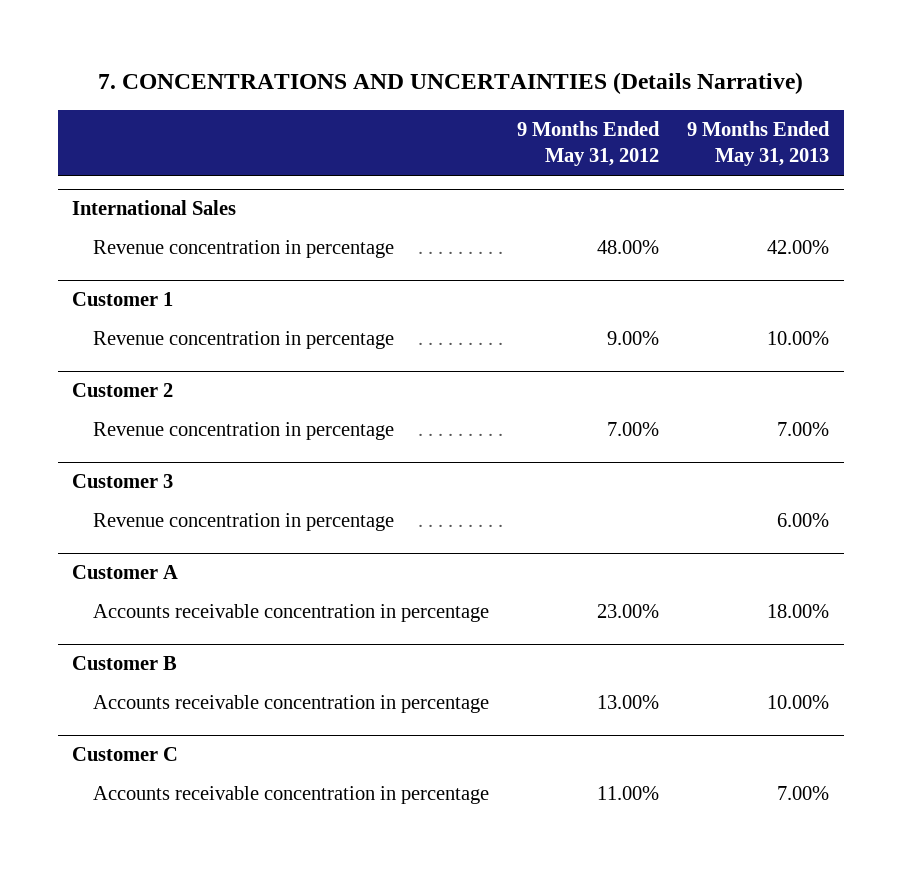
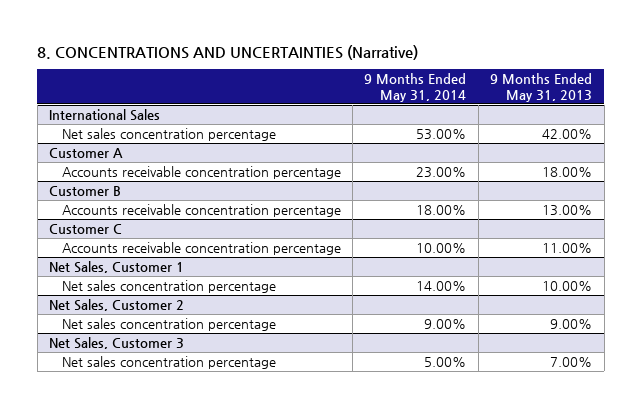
- 7. CONCENTRATIONS AND UNCERTAINTIES (Details Narrative)
+ 8. CONCENTRATIONS AND UNCERTAINTIES (Narrative)
- | 9 Months Ended May 31, 2012 | 9 Months Ended May 31, 2013
+ | 9 Months Ended May 31, 2014 | 9 Months Ended May 31, 2013
@ International Sales
- Revenue concentration in percentage | 48.00% | 42.00%
- Customer 1
- Revenue concentration in percentage | 9.00% | 10.00%
- Customer 2
- Revenue concentration in percentage | 7.00% | 7.00%
- Customer 3
- Revenue concentration in percentage | | 6.00%
@ International Sales
+ Net sales concentration percentage | 53.00% | 42.00%
@ Customer A
- Accounts receivable concentration in percentage | 23.00% | 18.00%
+ Accounts receivable concentration percentage | 23.00% | 18.00%
@ Customer B
- Accounts receivable concentration in percentage | 13.00% | 10.00%
+ Accounts receivable concentration percentage | 18.00% | 13.00%
@ Customer C
- Accounts receivable concentration in percentage | 11.00% | 7.00%
+ Accounts receivable concentration percentage | 10.00% | 11.00%
+ Net Sales, Customer 1
+ Net sales concentration percentage | 14.00% | 10.00%
+ Net Sales, Customer 2
+ Net sales concentration percentage | 9.00% | 9.00%
+ Net Sales, Customer 3
+ Net sales concentration percentage | 5.00% | 7.00%

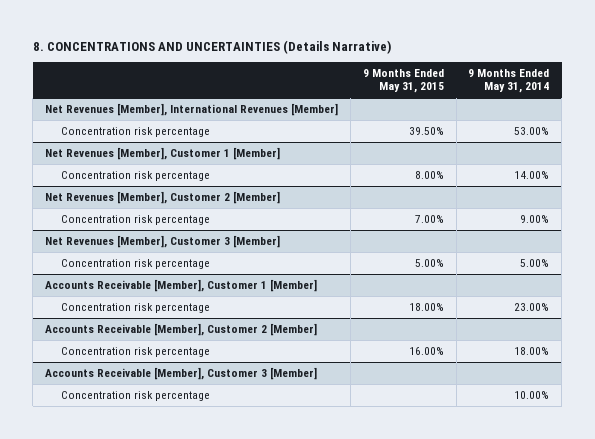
- 8. CONCENTRATIONS AND UNCERTAINTIES (Narrative)
+ 8. CONCENTRATIONS AND UNCERTAINTIES (Details Narrative)
- | 9 Months Ended May 31, 2014 | 9 Months Ended May 31, 2013
+ | 9 Months Ended May 31, 2015 | 9 Months Ended May 31, 2014
- International Sales
- Net sales concentration percentage | 53.00% | 42.00%
- Customer A
- Accounts receivable concentration percentage | 23.00% | 18.00%
- Customer B
- Accounts receivable concentration percentage | 18.00% | 13.00%
- Customer C
- Accounts receivable concentration percentage | 10.00% | 11.00%
- Net Sales, Customer 1
- Net sales concentration percentage | 14.00% | 10.00%
- Net Sales, Customer 2
- Net sales concentration percentage | 9.00% | 9.00%
- Net Sales, Customer 3
- Net sales concentration percentage | 5.00% | 7.00%
+ Net Revenues [Member], International Revenues [Member]
+ Concentration risk percentage | 39.50% | 53.00%
+ Net Revenues [Member], Customer 1 [Member]
+ Concentration risk percentage | 8.00% | 14.00%
+ Net Revenues [Member], Customer 2 [Member]
+ Concentration risk percentage | 7.00% | 9.00%
+ Net Revenues [Member], Customer 3 [Member]
+ Concentration risk percentage | 5.00% | 5.00%
+ Accounts Receivable [Member], Customer 1 [Member]
+ Concentration risk percentage | 18.00% | 23.00%
+ Accounts Receivable [Member], Customer 2 [Member]
+ Concentration risk percentage | 16.00% | 18.00%
+ Accounts Receivable [Member], Customer 3 [Member]
+ Concentration risk percentage | | 10.00%

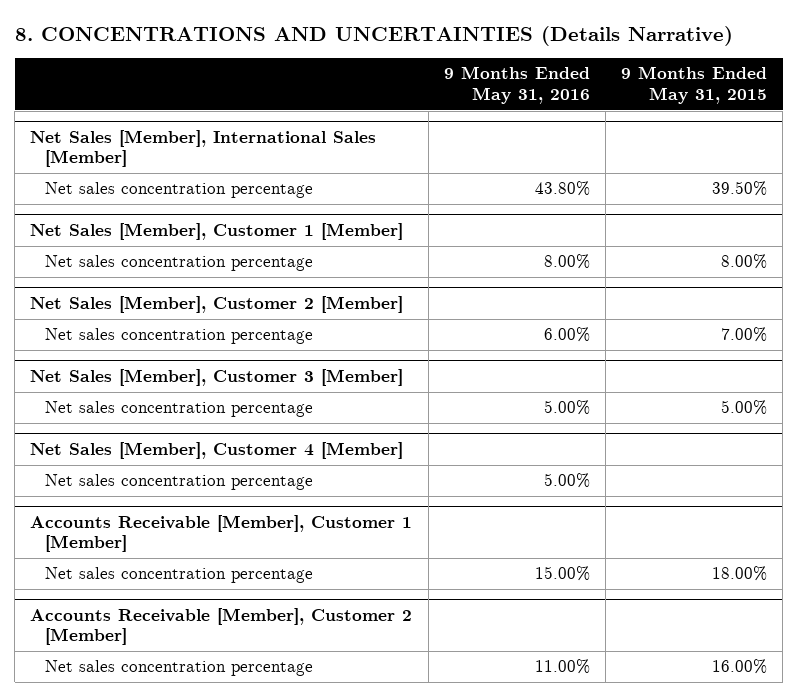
- | 9 Months Ended May 31, 2015 | 9 Months Ended May 31, 2014
+ | 9 Months Ended May 31, 2016 | 9 Months Ended May 31, 2015
- Net Revenues [Member], International Revenues [Member]
- Concentration risk percentage | 39.50% | 53.00%
- Net Revenues [Member], Customer 1 [Member]
- Concentration risk percentage | 8.00% | 14.00%
- Net Revenues [Member], Customer 2 [Member]
- Concentration risk percentage | 7.00% | 9.00%
- Net Revenues [Member], Customer 3 [Member]
- Concentration risk percentage | 5.00% | 5.00%
+ Net Sales [Member], International Sales [Member]
+ Net sales concentration percentage | 43.80% | 39.50%
+ Net Sales [Member], Customer 1 [Member]
+ Net sales concentration percentage | 8.00% | 8.00%
+ Net Sales [Member], Customer 2 [Member]
+ Net sales concentration percentage | 6.00% | 7.00%
+ Net Sales [Member], Customer 3 [Member]
+ Net sales concentration percentage | 5.00% | 5.00%
+ Net Sales [Member], Customer 4 [Member]
+ Net sales concentration percentage | 5.00% |
@ Accounts Receivable [Member], Customer 1 [Member]
- Concentration risk percentage | 18.00% | 23.00%
+ Net sales concentration percentage | 15.00% | 18.00%
@ Accounts Receivable [Member], Customer 2 [Member]
- Concentration risk percentage | 16.00% | 18.00%
- Accounts Receivable [Member], Customer 3 [Member]
- Concentration risk percentage | | 10.00%
@ Accounts Receivable [Member], Customer 2 [Member]
+ Net sales concentration percentage | 11.00% | 16.00%

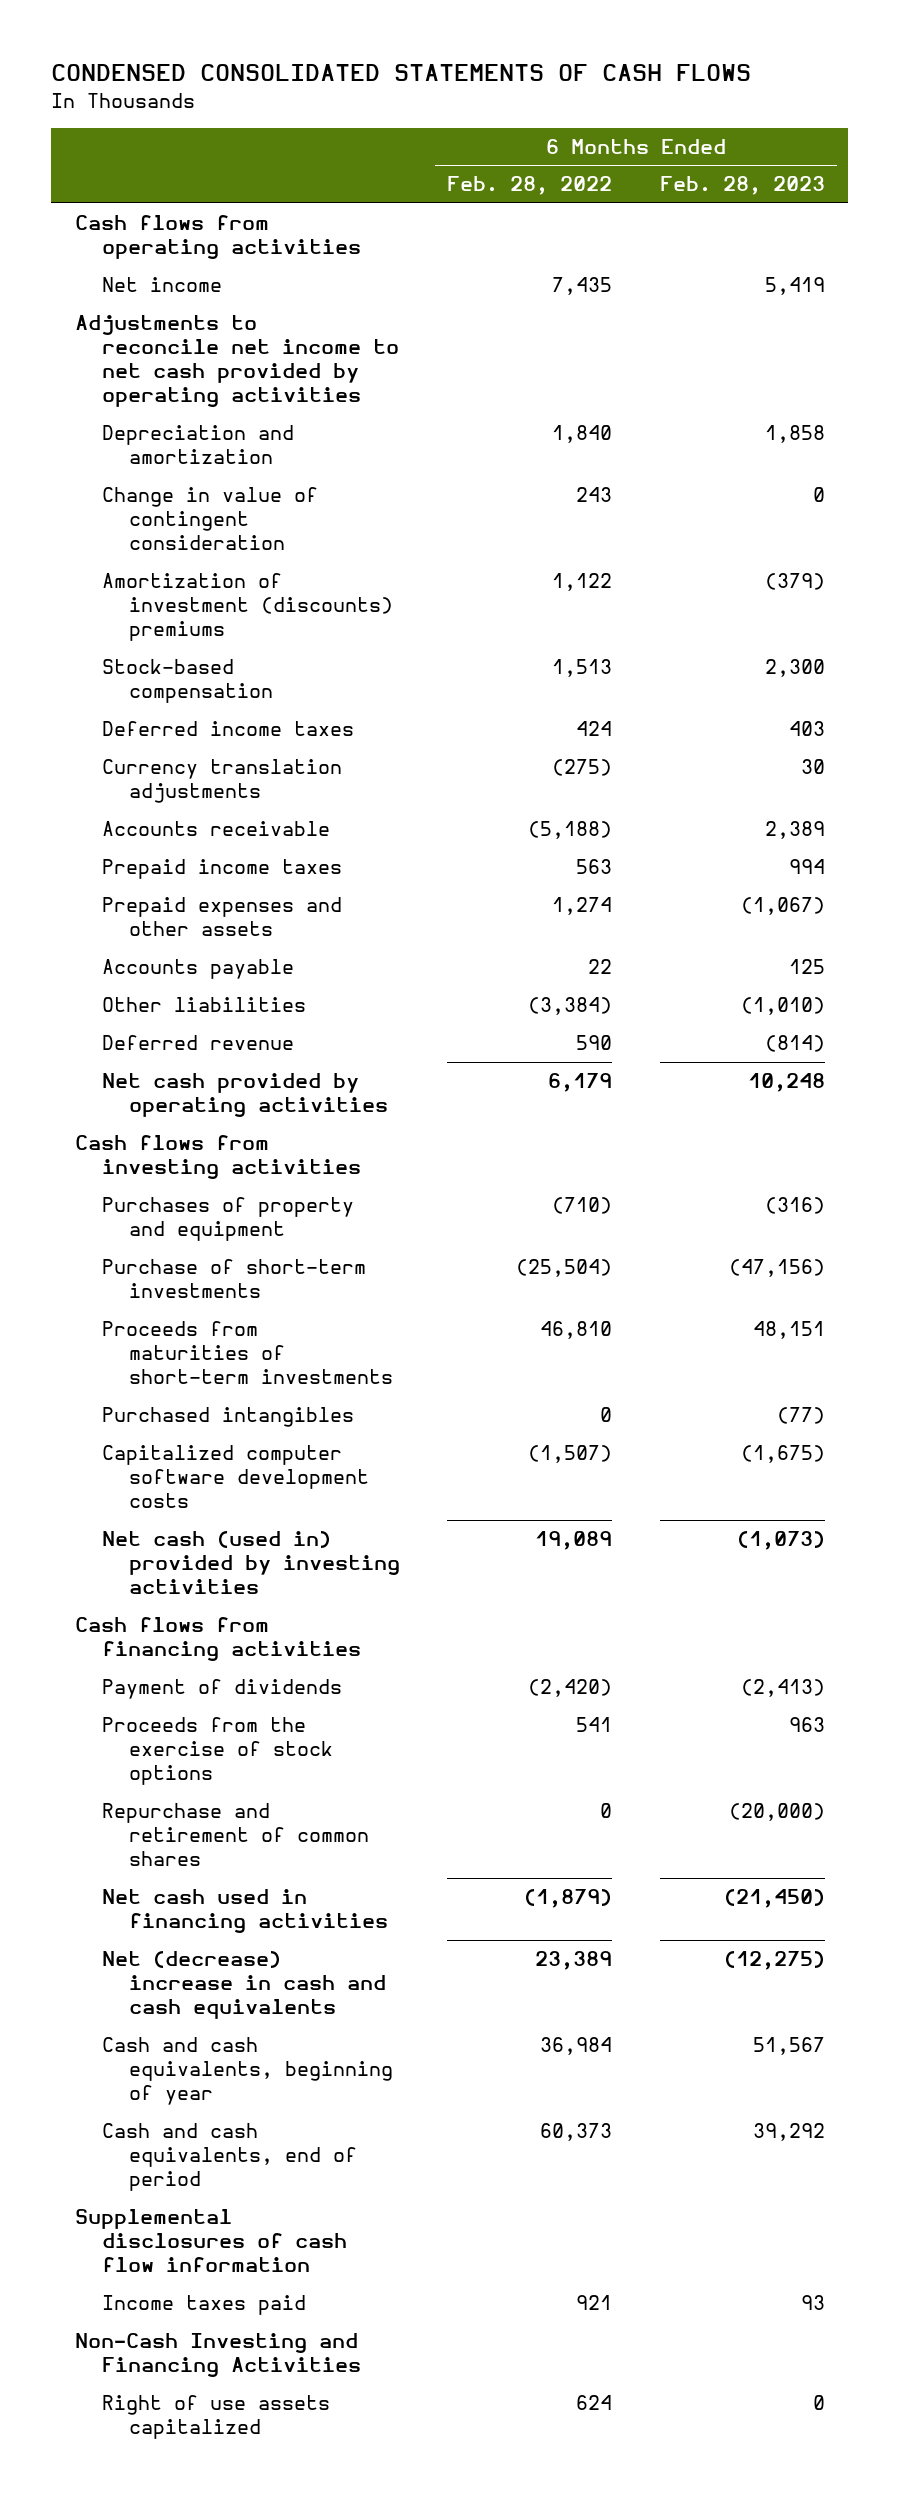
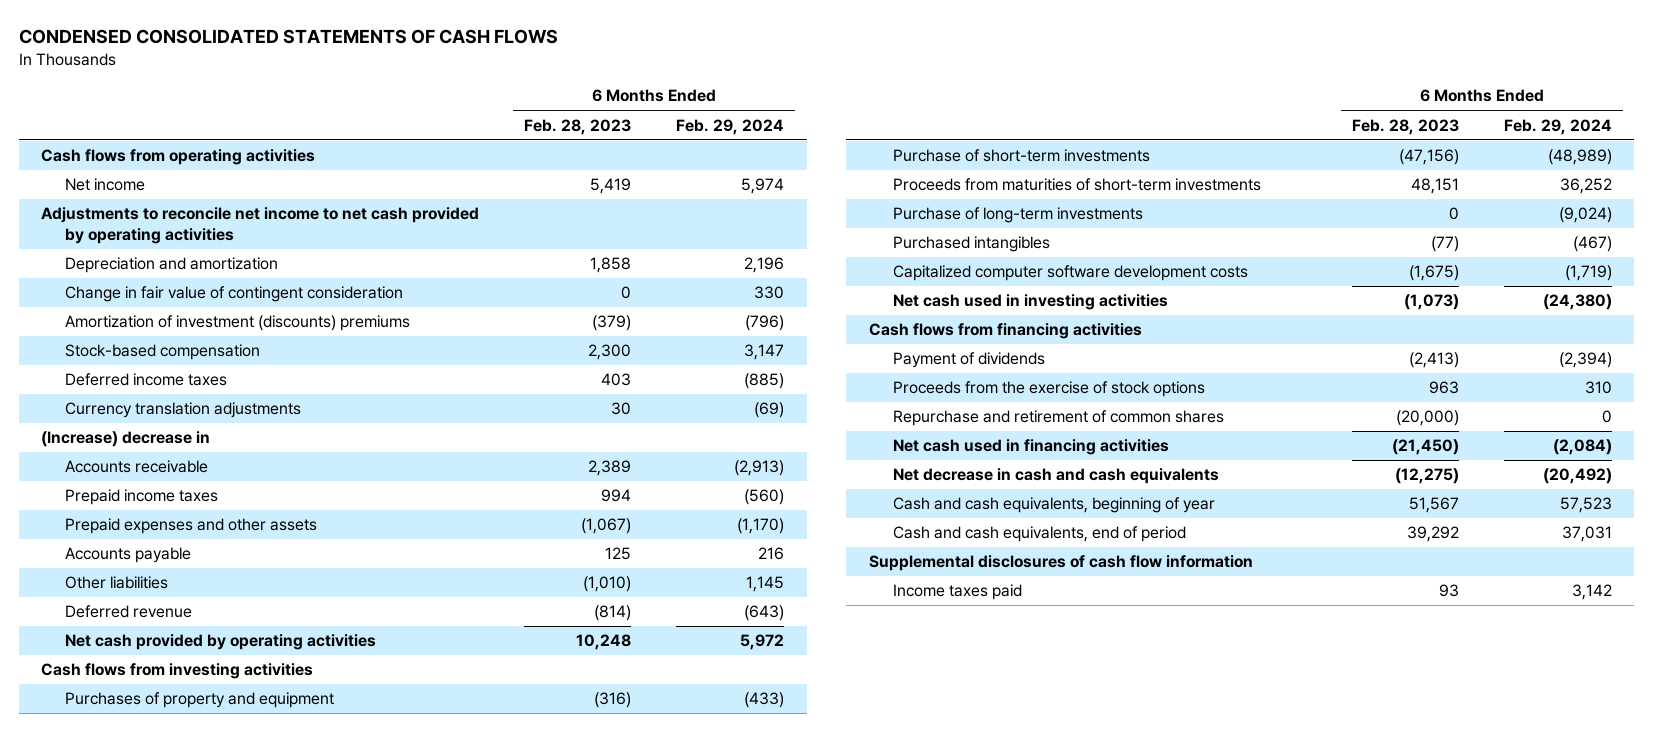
- | 6 Months Ended Feb. 28, 2022 | 6 Months Ended Feb. 28, 2023
+ | 6 Months Ended Feb. 28, 2023 | 6 Months Ended Feb. 29, 2024
- Change in value of contingent consideration | 243 | 0
+ Change in fair value of contingent consideration | 0 | 330
+ (Increase) decrease in
+ Purchase of long-term investments | 0 | (9,024)
- Net cash (used in) provided by investing activities | 19,089 | (1,073)
+ Net cash used in investing activities | (1,073) | (24,380)
- Net (decrease) increase in cash and cash equivalents | 23,389 | (12,275)
+ Net decrease in cash and cash equivalents | (12,275) | (20,492)
- Non-Cash Investing and Financing Activities
- Right of use assets capitalized | 624 | 0

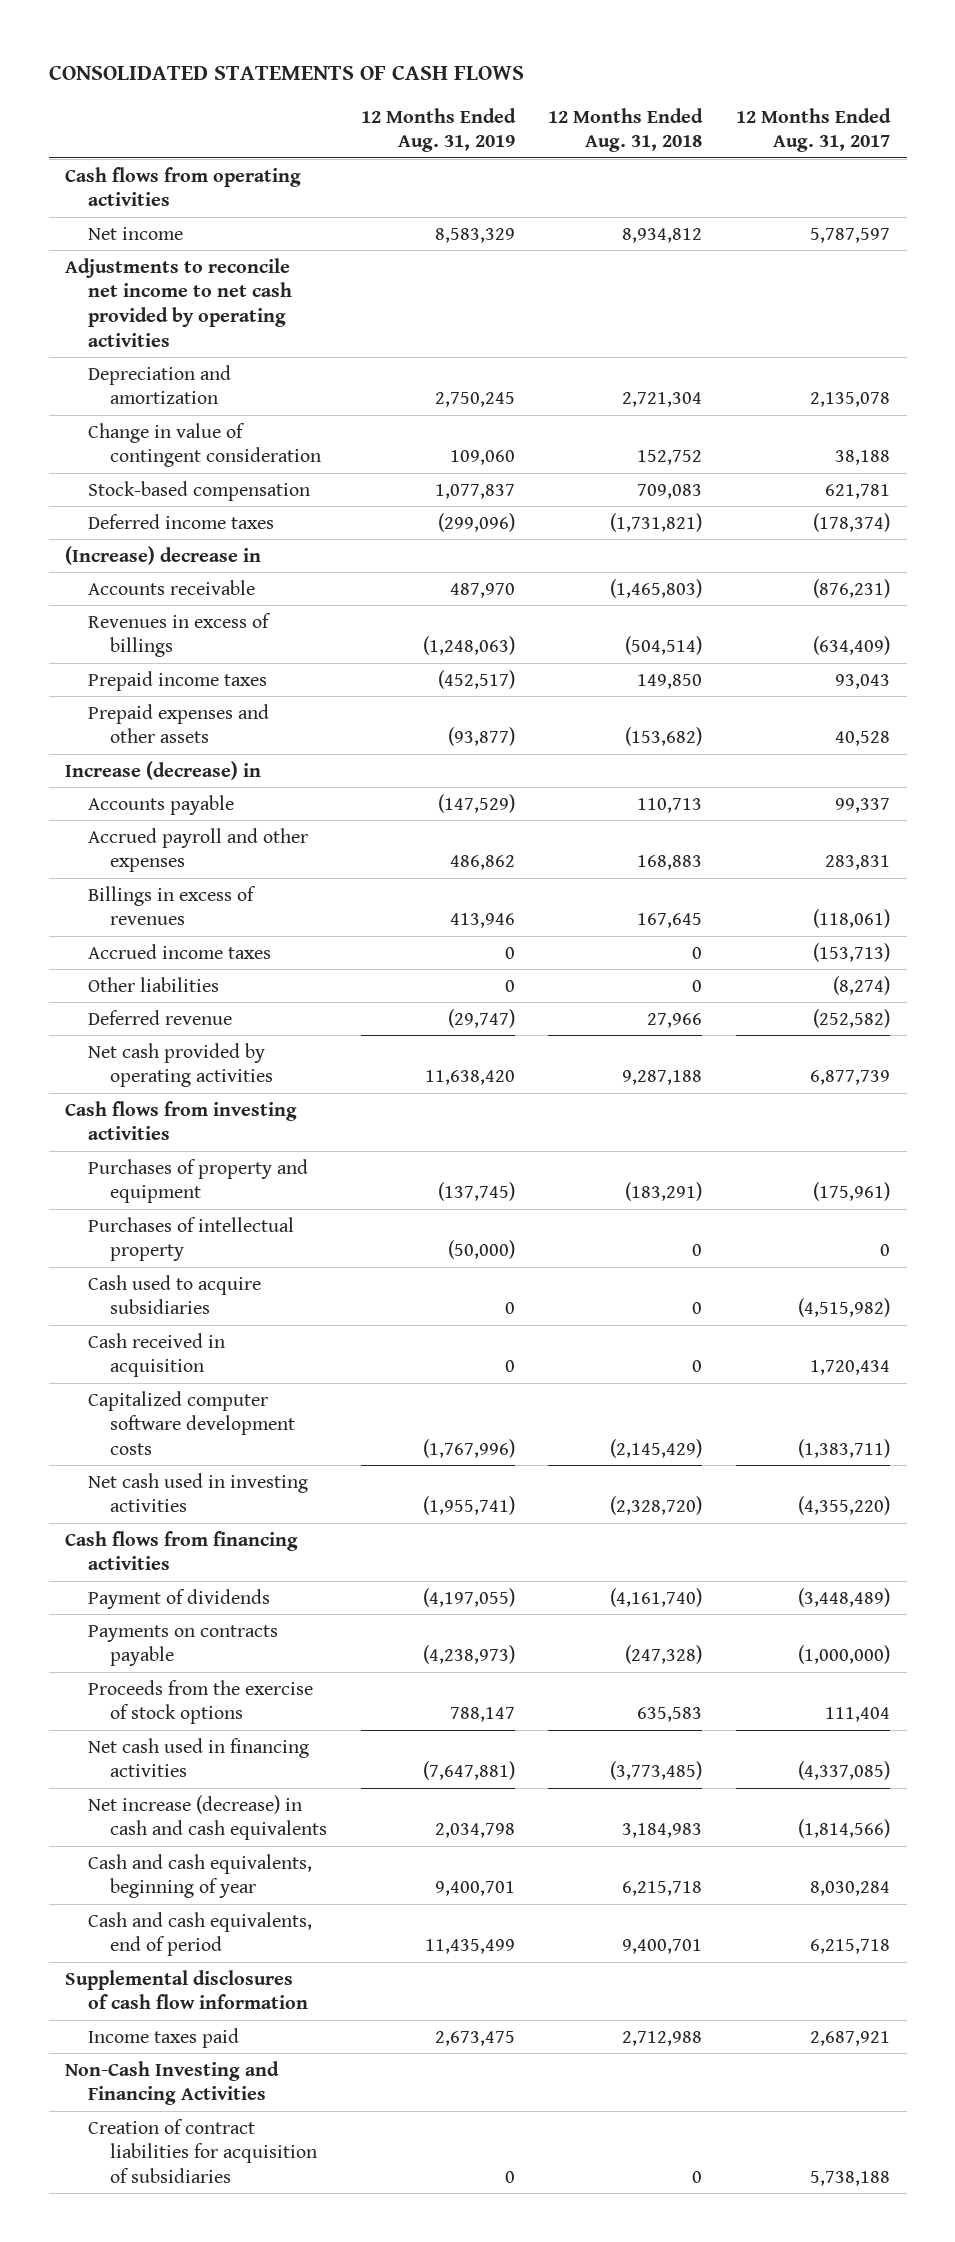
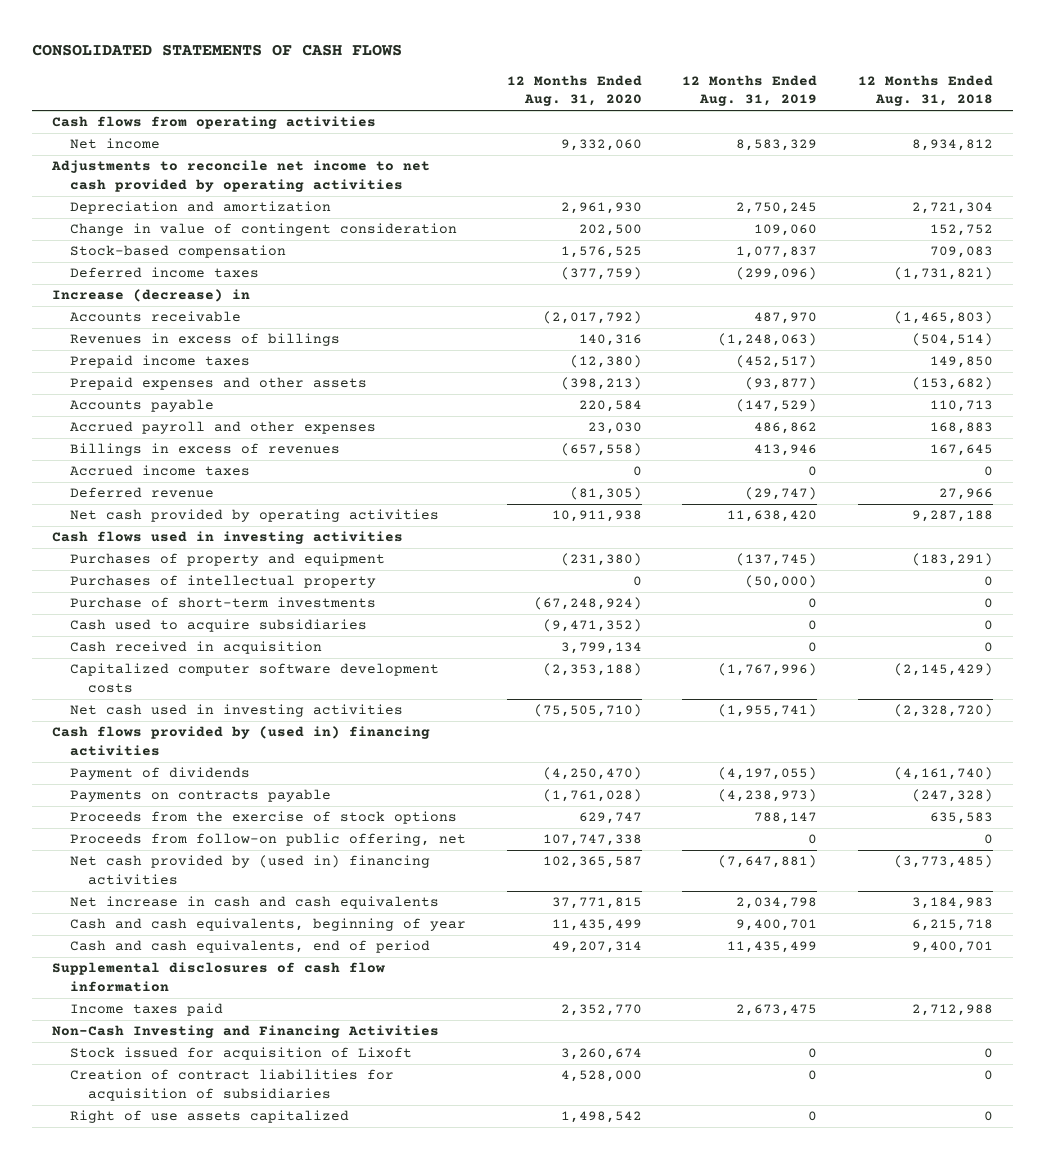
- | 12 Months Ended Aug. 31, 2019 | 12 Months Ended Aug. 31, 2018 | 12 Months Ended Aug. 31, 2017
+ | 12 Months Ended Aug. 31, 2020 | 12 Months Ended Aug. 31, 2019 | 12 Months Ended Aug. 31, 2018
- (Increase) decrease in
moved up: Increase (decrease) in
- Other liabilities | 0 | 0 | (8,274)
- Cash flows from investing activities
+ Cash flows used in investing activities
+ Purchase of short-term investments | (67,248,924) | 0 | 0
- Cash flows from financing activities
+ Cash flows provided by (used in) financing activities
- Net cash used in financing activities | (7,647,881) | (3,773,485) | (4,337,085)
- Net increase (decrease) in cash and cash equivalents | 2,034,798 | 3,184,983 | (1,814,566)
+ Proceeds from follow-on public offering, net | 107,747,338 | 0 | 0
+ Net cash provided by (used in) financing activities | 102,365,587 | (7,647,881) | (3,773,485)
+ Net increase in cash and cash equivalents | 37,771,815 | 2,034,798 | 3,184,983
+ Stock issued for acquisition of Lixoft | 3,260,674 | 0 | 0
+ Right of use assets capitalized | 1,498,542 | 0 | 0

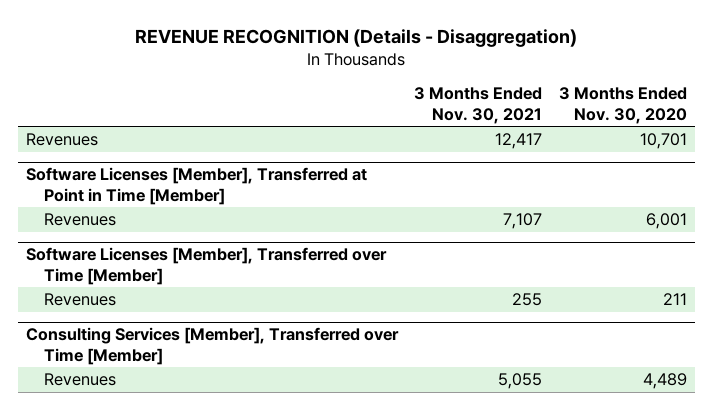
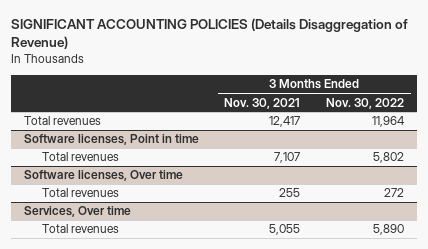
- REVENUE RECOGNITION (Details - Disaggregation)
+ SIGNIFICANT ACCOUNTING POLICIES (Details Disaggregation of Revenue)
- | 3 Months Ended Nov. 30, 2021 | 3 Months Ended Nov. 30, 2020
+ | 3 Months Ended Nov. 30, 2021 | 3 Months Ended Nov. 30, 2022
- Revenues | 12,417 | 10,701
- Software Licenses [Member], Transferred at Point in Time [Member]
- Revenues | 7,107 | 6,001
- Software Licenses [Member], Transferred over Time [Member]
- Revenues | 255 | 211
- Consulting Services [Member], Transferred over Time [Member]
- Revenues | 5,055 | 4,489
+ Total revenues | 12,417 | 11,964
+ Software licenses, Point in time
+ Total revenues | 7,107 | 5,802
+ Software licenses, Over time
+ Total revenues | 255 | 272
+ Services, Over time
+ Total revenues | 5,055 | 5,890

